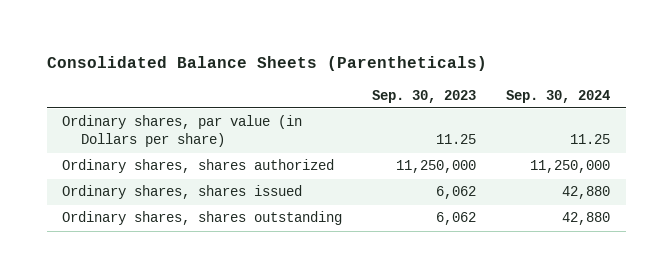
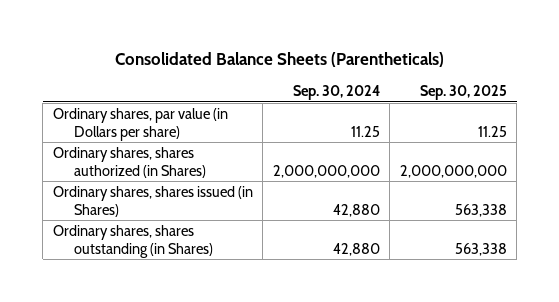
- | Sep. 30, 2023 | Sep. 30, 2024
+ | Sep. 30, 2024 | Sep. 30, 2025
- Ordinary shares, shares authorized | 11,250,000 | 11,250,000
- Ordinary shares, shares issued | 6,062 | 42,880
- Ordinary shares, shares outstanding | 6,062 | 42,880
+ Ordinary shares, shares authorized (in Shares) | 2,000,000,000 | 2,000,000,000
+ Ordinary shares, shares issued (in Shares) | 42,880 | 563,338
+ Ordinary shares, shares outstanding (in Shares) | 42,880 | 563,338

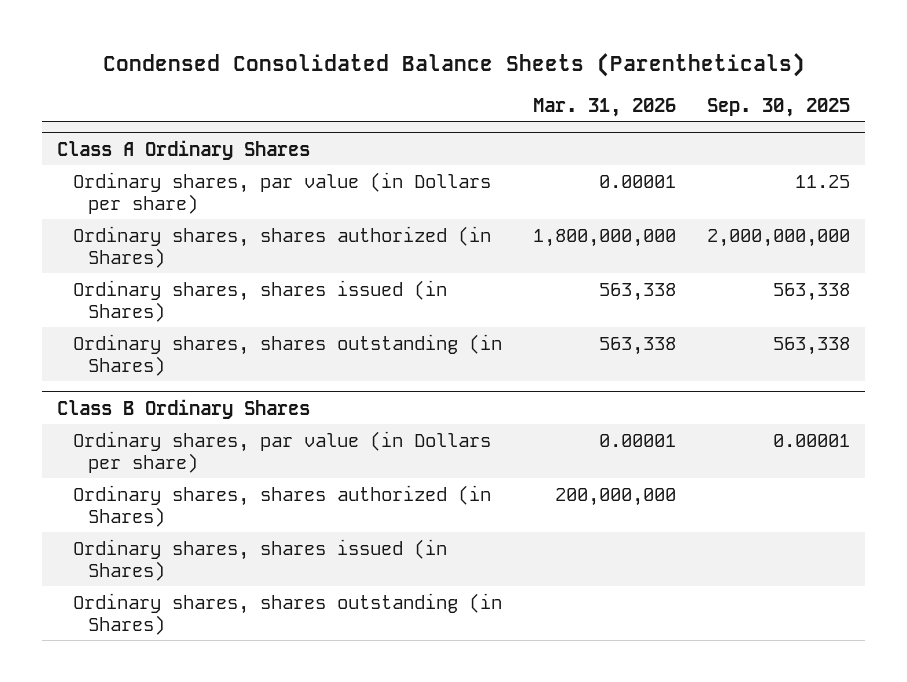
- Consolidated Balance Sheets (Parentheticals)
+ Condensed Consolidated Balance Sheets (Parentheticals)
- | Sep. 30, 2024 | Sep. 30, 2025
+ | Mar. 31, 2026 | Sep. 30, 2025
+ Class A Ordinary Shares
+ Class B Ordinary Shares
+ Ordinary shares, par value (in Dollars per share) | 0.00001 | 0.00001
+ Ordinary shares, shares authorized (in Shares) | 200,000,000 |
+ Ordinary shares, shares issued (in Shares)
+ Ordinary shares, shares outstanding (in Shares)

